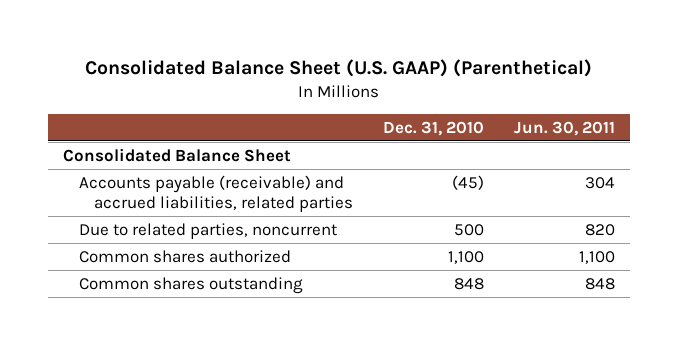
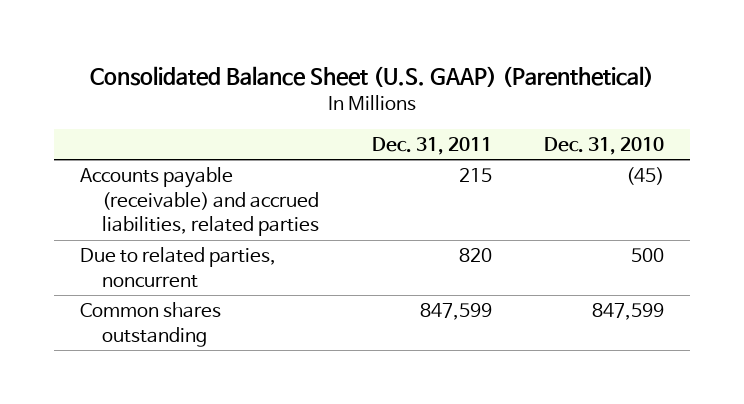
- | Dec. 31, 2010 | Jun. 30, 2011
+ | Dec. 31, 2011 | Dec. 31, 2010
- Consolidated Balance Sheet
- Common shares authorized | 1,100 | 1,100
- Common shares outstanding | 848 | 848
+ Common shares outstanding | 847,599 | 847,599

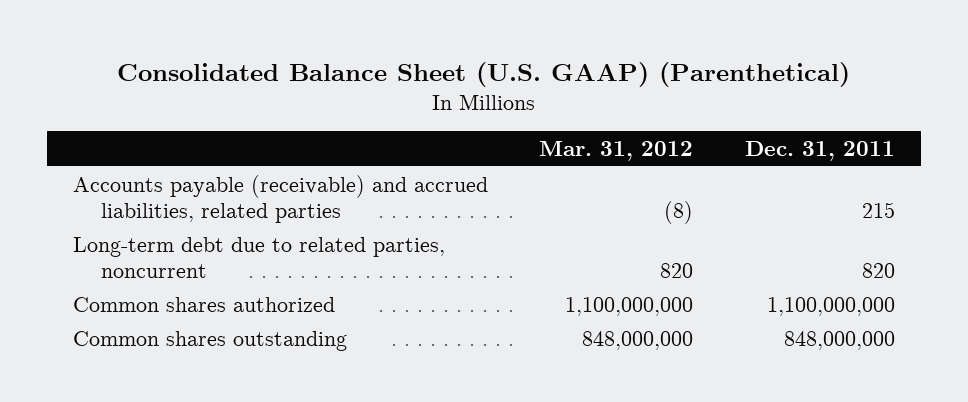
- | Dec. 31, 2011 | Dec. 31, 2010
+ | Mar. 31, 2012 | Dec. 31, 2011
- Due to related parties, noncurrent | 820 | 500
- Common shares outstanding | 847,599 | 847,599
+ Long-term debt due to related parties, noncurrent | 820 | 820
+ Common shares authorized | 1,100,000,000 | 1,100,000,000
+ Common shares outstanding | 848,000,000 | 848,000,000

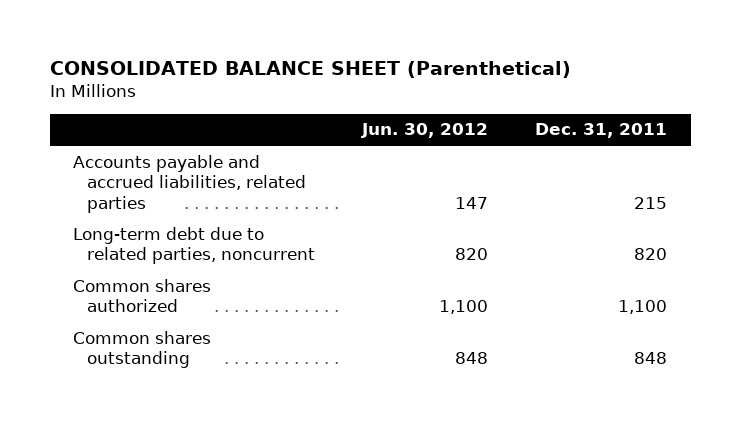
- Consolidated Balance Sheet (U.S. GAAP) (Parenthetical)
+ CONSOLIDATED BALANCE SHEET (Parenthetical)
- | Mar. 31, 2012 | Dec. 31, 2011
+ | Jun. 30, 2012 | Dec. 31, 2011
- Accounts payable (receivable) and accrued liabilities, related parties | (8) | 215
+ Accounts payable and accrued liabilities, related parties | 147 | 215
- Common shares authorized | 1,100,000,000 | 1,100,000,000
- Common shares outstanding | 848,000,000 | 848,000,000
+ Common shares authorized | 1,100 | 1,100
+ Common shares outstanding | 848 | 848

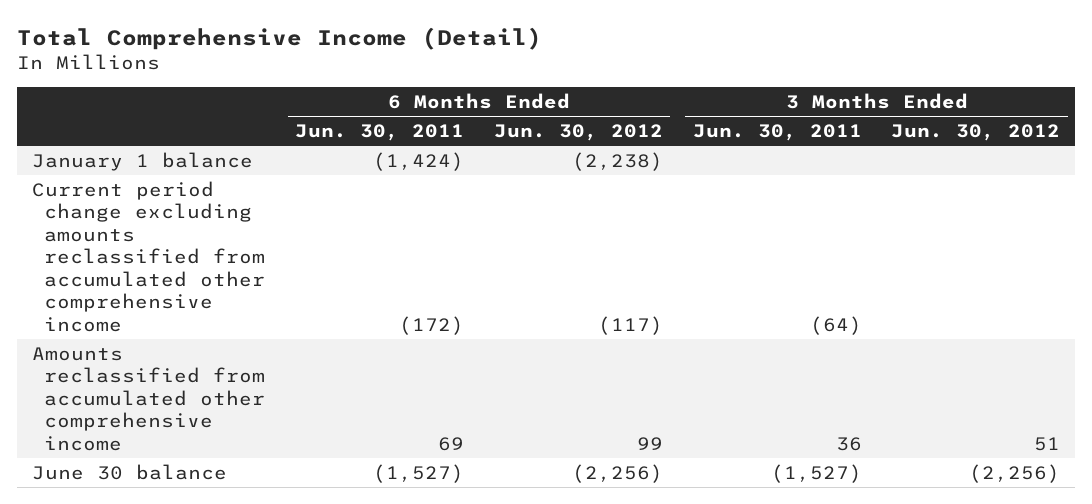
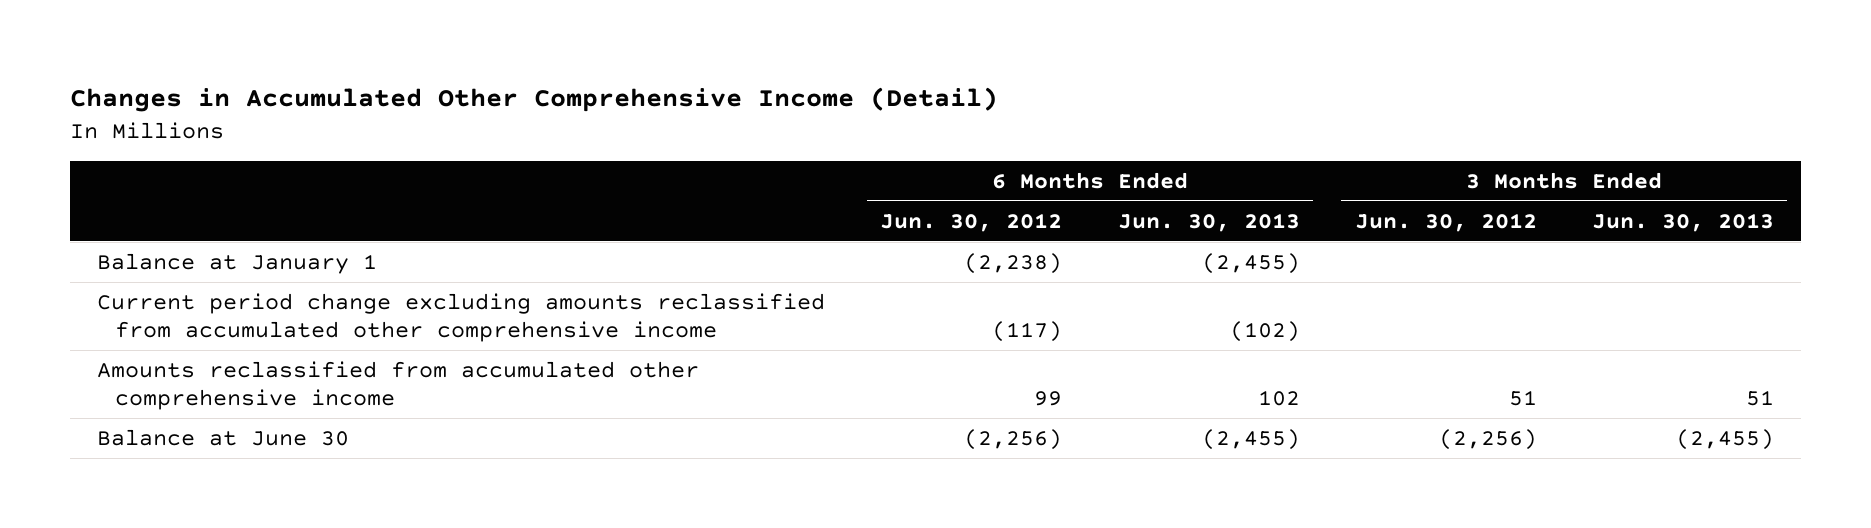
- Total Comprehensive Income (Detail)
+ Changes in Accumulated Other Comprehensive Income (Detail)
- | 6 Months Ended Jun. 30, 2011 | 6 Months Ended Jun. 30, 2012 | 3 Months Ended Jun. 30, 2011 | 3 Months Ended Jun. 30, 2012
+ | 6 Months Ended Jun. 30, 2012 | 6 Months Ended Jun. 30, 2013 | 3 Months Ended Jun. 30, 2012 | 3 Months Ended Jun. 30, 2013
- January 1 balance | (1,424) | (2,238) | |
+ Balance at January 1 | (2,238) | (2,455) | |
- June 30 balance | (1,527) | (2,256) | (1,527) | (2,256)
+ Balance at June 30 | (2,256) | (2,455) | (2,256) | (2,455)

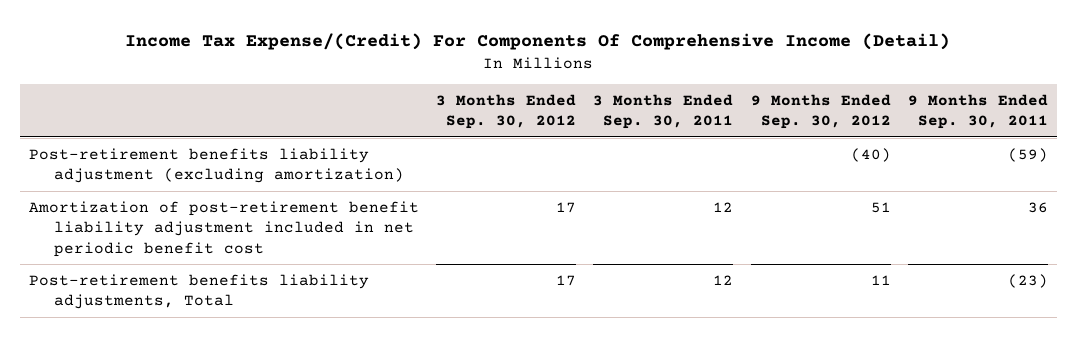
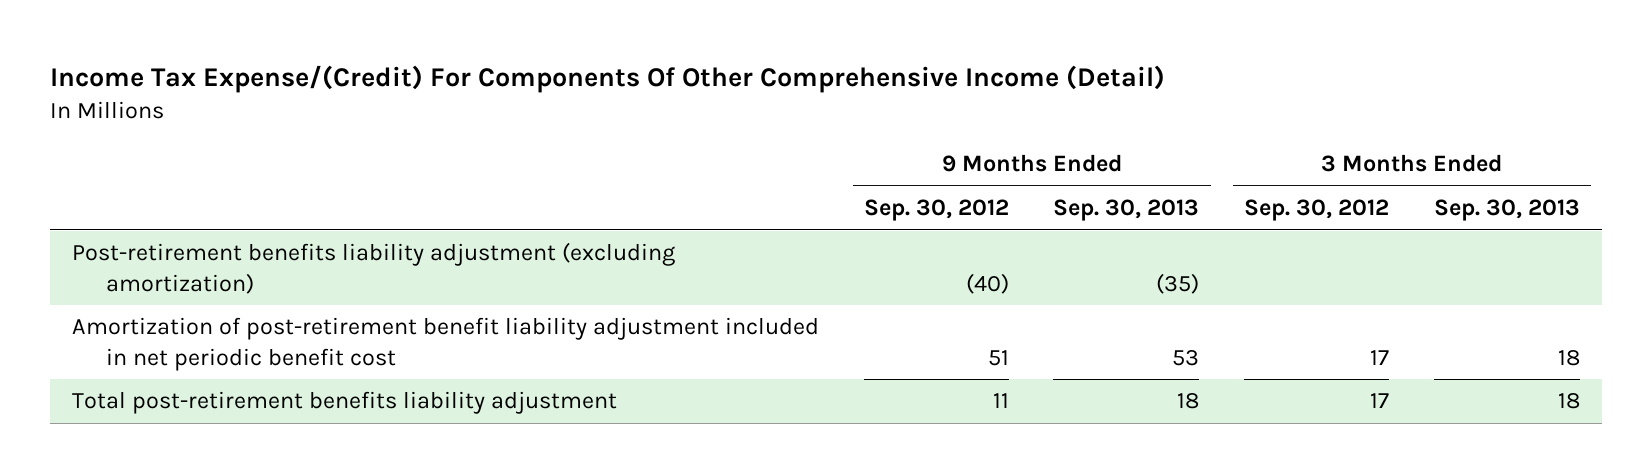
- Income Tax Expense/(Credit) For Components Of Comprehensive Income (Detail)
+ Income Tax Expense/(Credit) For Components Of Other Comprehensive Income (Detail)
- | 3 Months Ended Sep. 30, 2012 | 3 Months Ended Sep. 30, 2011 | 9 Months Ended Sep. 30, 2012 | 9 Months Ended Sep. 30, 2011
+ | 9 Months Ended Sep. 30, 2012 | 9 Months Ended Sep. 30, 2013 | 3 Months Ended Sep. 30, 2012 | 3 Months Ended Sep. 30, 2013
- Post-retirement benefits liability adjustments, Total | 17 | 12 | 11 | (23)
+ Total post-retirement benefits liability adjustment | 11 | 18 | 17 | 18

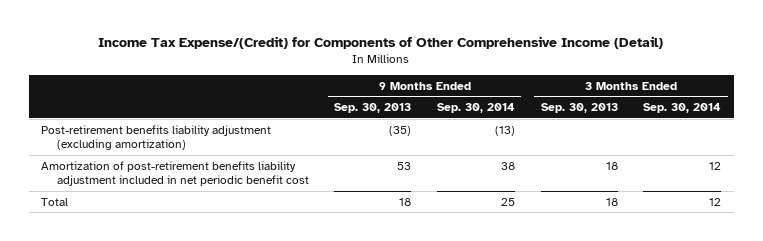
- Income Tax Expense/(Credit) For Components Of Other Comprehensive Income (Detail)
+ Income Tax Expense/(Credit) for Components of Other Comprehensive Income (Detail)
- | 9 Months Ended Sep. 30, 2012 | 9 Months Ended Sep. 30, 2013 | 3 Months Ended Sep. 30, 2012 | 3 Months Ended Sep. 30, 2013
+ | 9 Months Ended Sep. 30, 2013 | 9 Months Ended Sep. 30, 2014 | 3 Months Ended Sep. 30, 2013 | 3 Months Ended Sep. 30, 2014
- Amortization of post-retirement benefit liability adjustment included in net periodic benefit cost | 51 | 53 | 17 | 18
- Total post-retirement benefits liability adjustment | 11 | 18 | 17 | 18
+ Amortization of post-retirement benefits liability adjustment included in net periodic benefit cost | 53 | 38 | 18 | 12
+ Total | 18 | 25 | 18 | 12

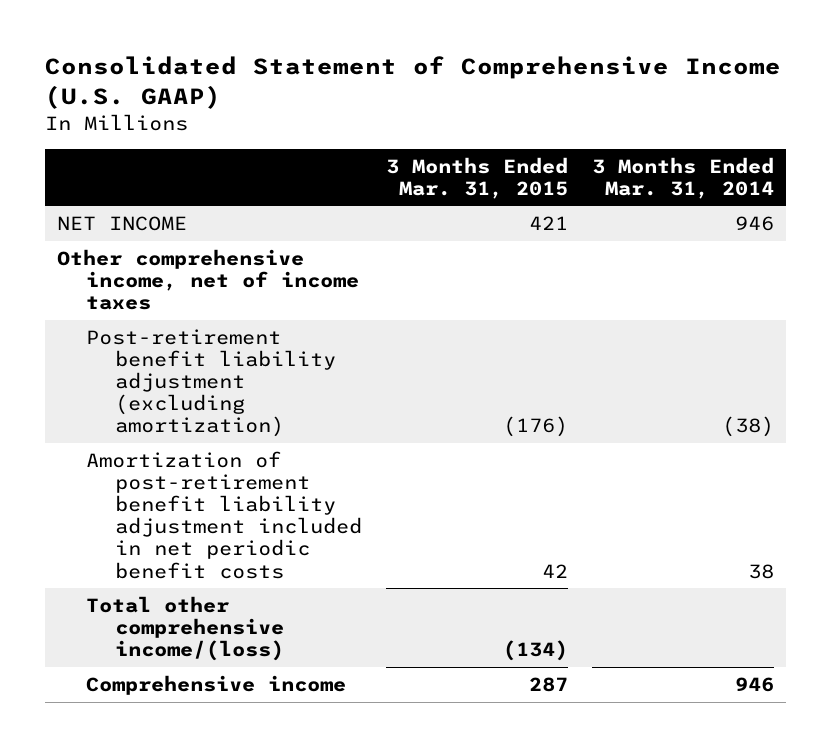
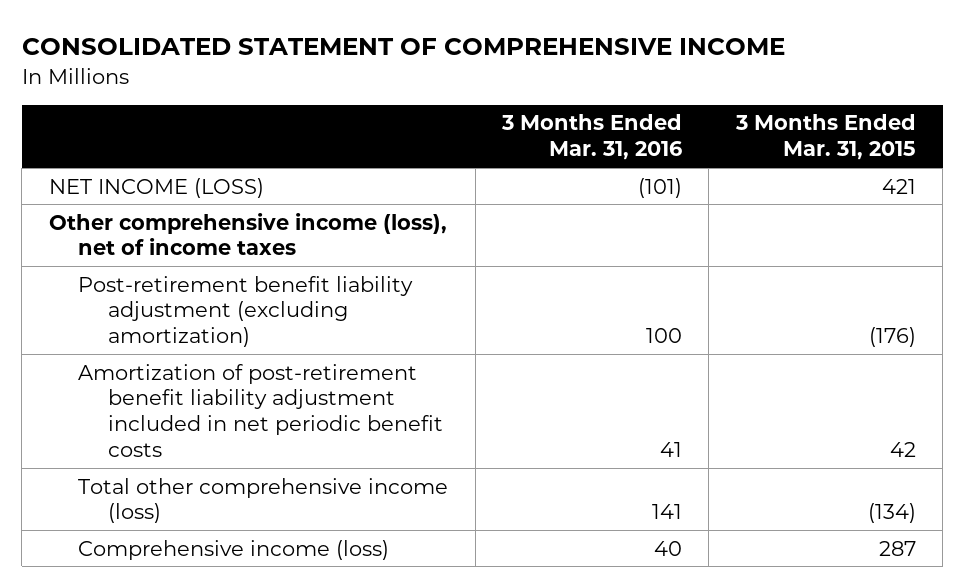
- Consolidated Statement of Comprehensive Income (U.S. GAAP)
+ CONSOLIDATED STATEMENT OF COMPREHENSIVE INCOME
- | 3 Months Ended Mar. 31, 2015 | 3 Months Ended Mar. 31, 2014
+ | 3 Months Ended Mar. 31, 2016 | 3 Months Ended Mar. 31, 2015
- NET INCOME | 421 | 946
- Other comprehensive income, net of income taxes
+ NET INCOME (LOSS) | (101) | 421
+ Other comprehensive income (loss), net of income taxes
- Total other comprehensive income/(loss) | (134) |
- Comprehensive income | 287 | 946
+ Total other comprehensive income (loss) | 141 | (134)
+ Comprehensive income (loss) | 40 | 287

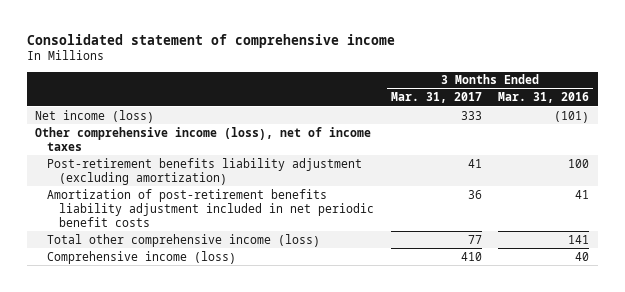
- CONSOLIDATED STATEMENT OF COMPREHENSIVE INCOME
+ Consolidated statement of comprehensive income
- | 3 Months Ended Mar. 31, 2016 | 3 Months Ended Mar. 31, 2015
+ | 3 Months Ended Mar. 31, 2017 | 3 Months Ended Mar. 31, 2016
- NET INCOME (LOSS) | (101) | 421
+ Net income (loss) | 333 | (101)
- Post-retirement benefit liability adjustment (excluding amortization) | 100 | (176)
- Amortization of post-retirement benefit liability adjustment included in net periodic benefit costs | 41 | 42
+ Post-retirement benefits liability adjustment (excluding amortization) | 41 | 100
+ Amortization of post-retirement benefits liability adjustment included in net periodic benefit costs | 36 | 41

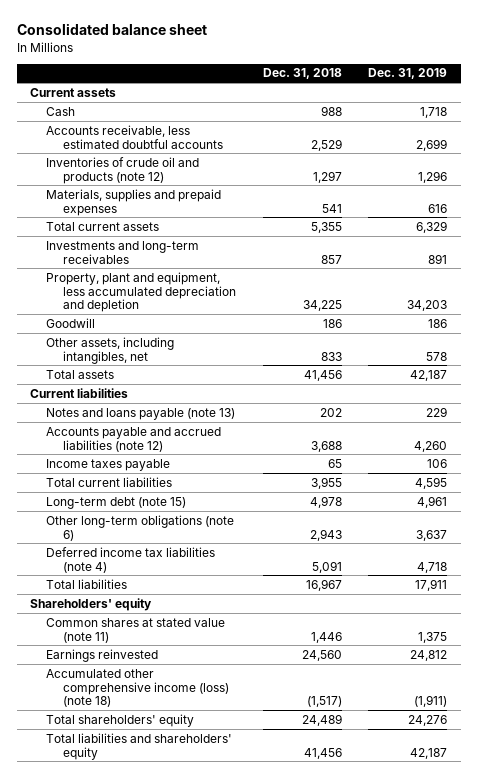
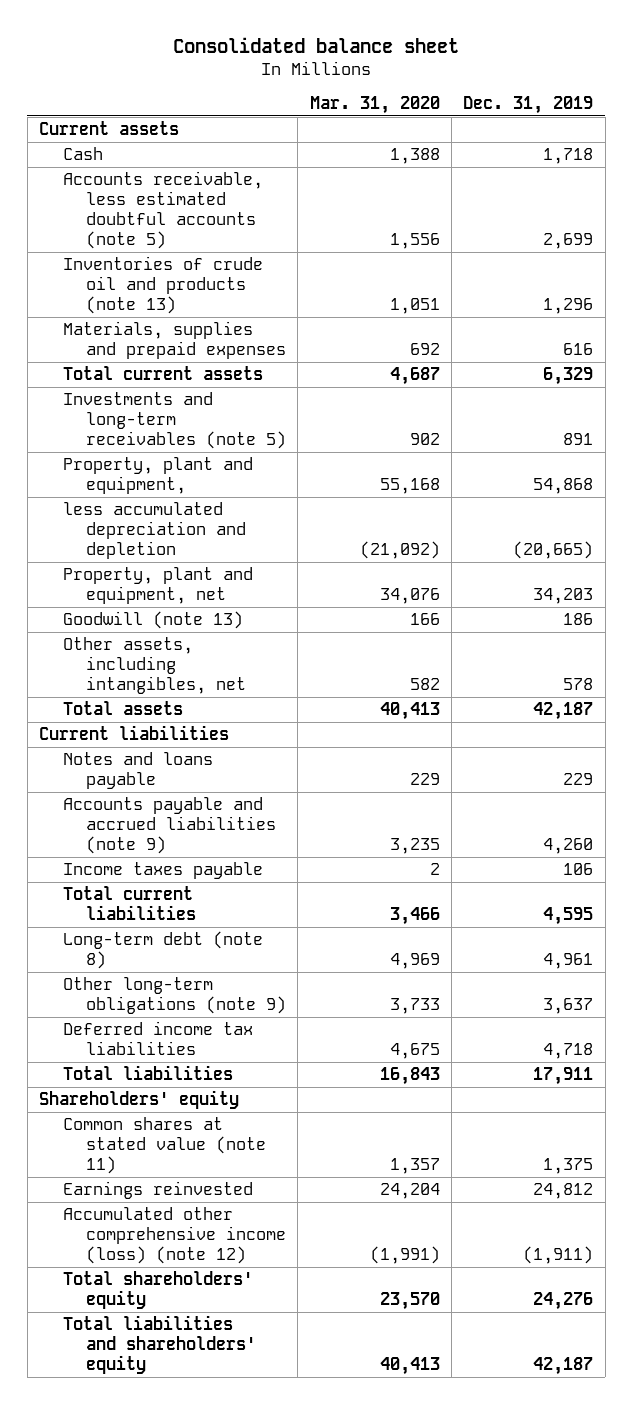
- | Dec. 31, 2018 | Dec. 31, 2019
+ | Mar. 31, 2020 | Dec. 31, 2019
- Accounts receivable, less estimated doubtful accounts | 2,529 | 2,699
- Inventories of crude oil and products (note 12) | 1,297 | 1,296
+ Accounts receivable, less estimated doubtful accounts (note 5) | 1,556 | 2,699
+ Inventories of crude oil and products (note 13) | 1,051 | 1,296
- Investments and long-term receivables | 857 | 891
- Property, plant and equipment, less accumulated depreciation and depletion | 34,225 | 34,203
- Goodwill | 186 | 186
+ Investments and long-term receivables (note 5) | 902 | 891
+ Property, plant and equipment, | 55,168 | 54,868
+ less accumulated depreciation and depletion | (21,092) | (20,665)
+ Property, plant and equipment, net | 34,076 | 34,203
+ Goodwill (note 13) | 166 | 186
- Notes and loans payable (note 13) | 202 | 229
- Accounts payable and accrued liabilities (note 12) | 3,688 | 4,260
+ Notes and loans payable | 229 | 229
+ Accounts payable and accrued liabilities (note 9) | 3,235 | 4,260
- Long-term debt (note 15) | 4,978 | 4,961
- Other long-term obligations (note 6) | 2,943 | 3,637
- Deferred income tax liabilities (note 4) | 5,091 | 4,718
+ Long-term debt (note 8) | 4,969 | 4,961
+ Other long-term obligations (note 9) | 3,733 | 3,637
+ Deferred income tax liabilities | 4,675 | 4,718
- Accumulated other comprehensive income (loss) (note 18) | (1,517) | (1,911)
+ Accumulated other comprehensive income (loss) (note 12) | (1,991) | (1,911)

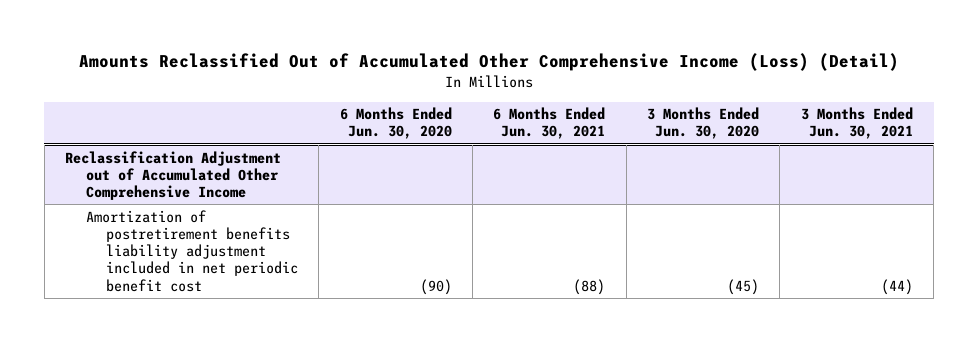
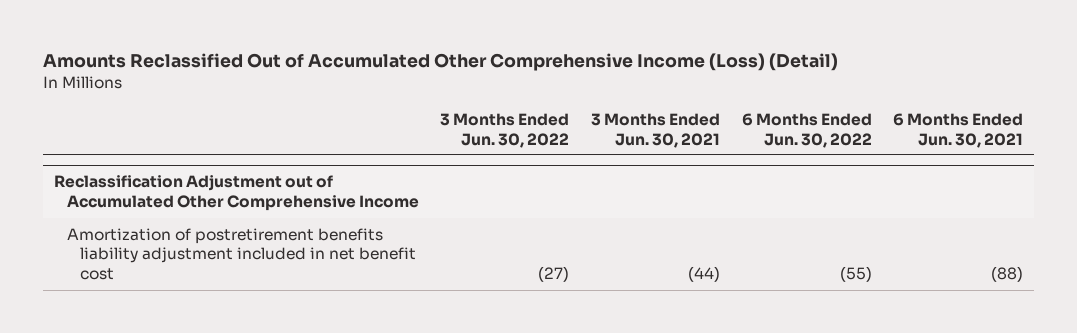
- | 6 Months Ended Jun. 30, 2020 | 6 Months Ended Jun. 30, 2021 | 3 Months Ended Jun. 30, 2020 | 3 Months Ended Jun. 30, 2021
+ | 3 Months Ended Jun. 30, 2022 | 3 Months Ended Jun. 30, 2021 | 6 Months Ended Jun. 30, 2022 | 6 Months Ended Jun. 30, 2021
@ Reclassification Adjustment out of Accumulated Other Comprehensive Income
- Amortization of postretirement benefits liability adjustment included in net periodic benefit cost | (90) | (88) | (45) | (44)
+ Amortization of postretirement benefits liability adjustment included in net benefit cost | (27) | (44) | (55) | (88)

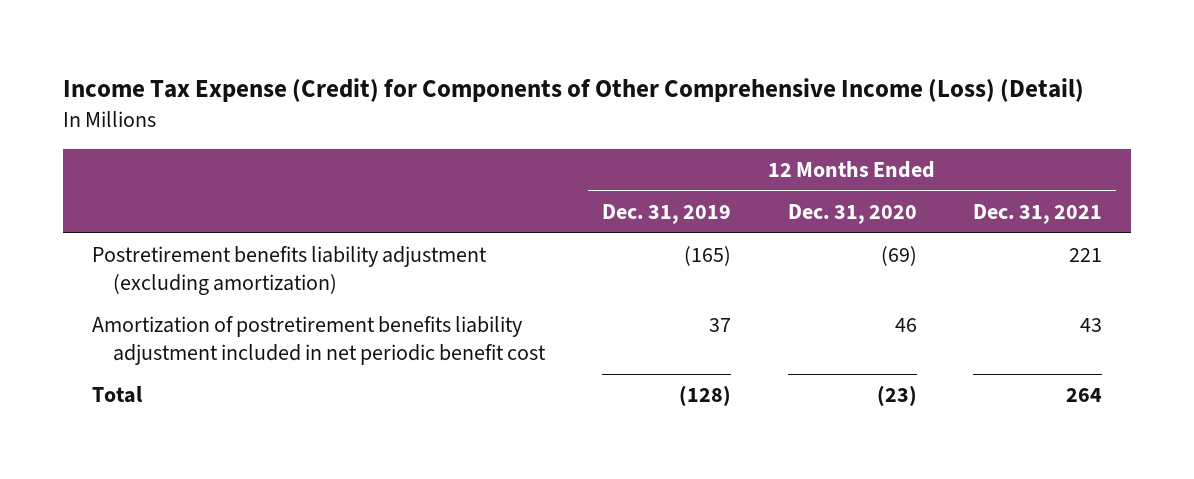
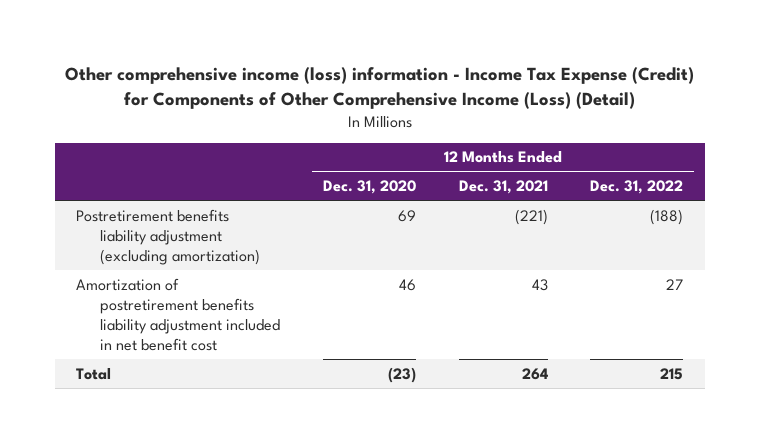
- Income Tax Expense (Credit) for Components of Other Comprehensive Income (Loss) (Detail)
+ Other comprehensive income (loss) information - Income Tax Expense (Credit) for Components of Other Comprehensive Income (Loss) (Detail)
- | 12 Months Ended Dec. 31, 2019 | 12 Months Ended Dec. 31, 2020 | 12 Months Ended Dec. 31, 2021
+ | 12 Months Ended Dec. 31, 2020 | 12 Months Ended Dec. 31, 2021 | 12 Months Ended Dec. 31, 2022
- Postretirement benefits liability adjustment (excluding amortization) | (165) | (69) | 221
- Amortization of postretirement benefits liability adjustment included in net periodic benefit cost | 37 | 46 | 43
+ Postretirement benefits liability adjustment (excluding amortization) | 69 | (221) | (188)
+ Amortization of postretirement benefits liability adjustment included in net benefit cost | 46 | 43 | 27

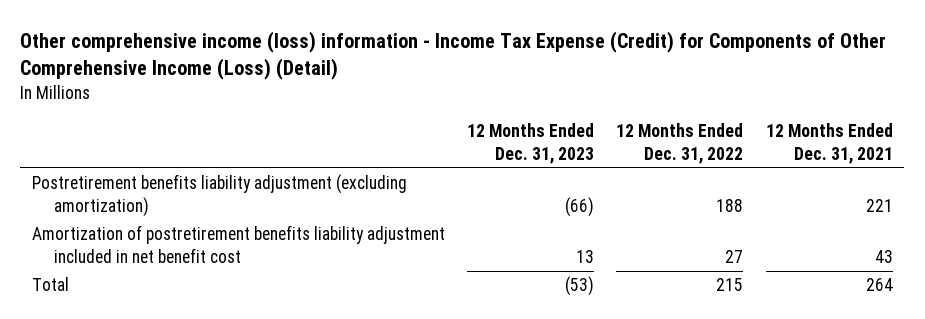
- | 12 Months Ended Dec. 31, 2020 | 12 Months Ended Dec. 31, 2021 | 12 Months Ended Dec. 31, 2022
+ | 12 Months Ended Dec. 31, 2023 | 12 Months Ended Dec. 31, 2022 | 12 Months Ended Dec. 31, 2021
- Postretirement benefits liability adjustment (excluding amortization) | 69 | (221) | (188)
+ Postretirement benefits liability adjustment (excluding amortization) | (66) | 188 | 221

